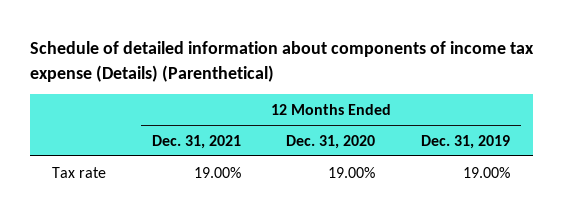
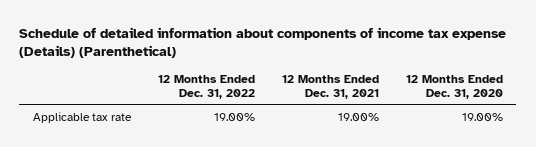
- | 12 Months Ended Dec. 31, 2021 | 12 Months Ended Dec. 31, 2020 | 12 Months Ended Dec. 31, 2019
+ | 12 Months Ended Dec. 31, 2022 | 12 Months Ended Dec. 31, 2021 | 12 Months Ended Dec. 31, 2020
- Tax rate | 19.00% | 19.00% | 19.00%
+ Applicable tax rate | 19.00% | 19.00% | 19.00%

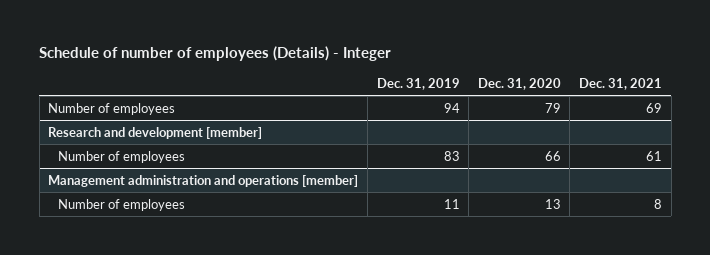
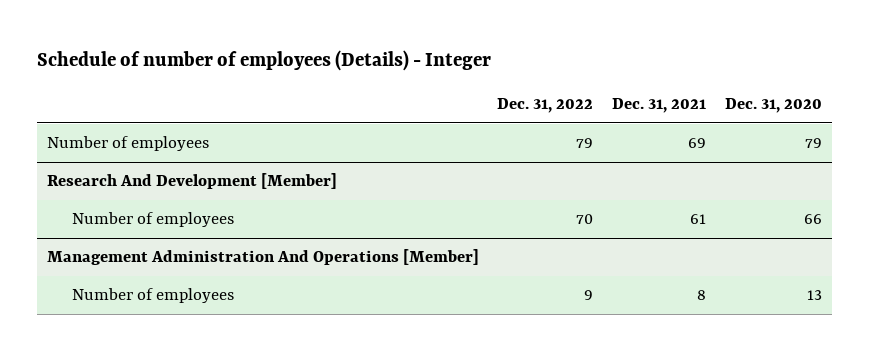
- | Dec. 31, 2019 | Dec. 31, 2020 | Dec. 31, 2021
+ | Dec. 31, 2022 | Dec. 31, 2021 | Dec. 31, 2020
- Research and development [member]
+ Research And Development [Member]
- Management administration and operations [member]
+ Management Administration And Operations [Member]

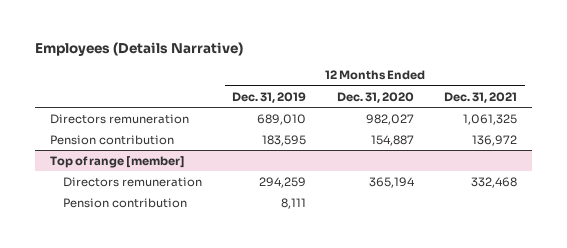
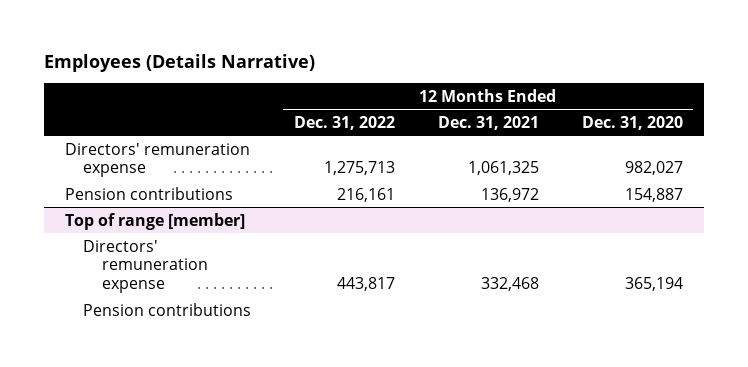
- | 12 Months Ended Dec. 31, 2019 | 12 Months Ended Dec. 31, 2020 | 12 Months Ended Dec. 31, 2021
+ | 12 Months Ended Dec. 31, 2022 | 12 Months Ended Dec. 31, 2021 | 12 Months Ended Dec. 31, 2020
- Directors remuneration | 689,010 | 982,027 | 1,061,325
- Pension contribution | 183,595 | 154,887 | 136,972
+ Directors' remuneration expense | 1,275,713 | 1,061,325 | 982,027
+ Pension contributions | 216,161 | 136,972 | 154,887
@ Top of range [member]
- Directors remuneration | 294,259 | 365,194 | 332,468
- Pension contribution | 8,111 | |
+ Directors' remuneration expense | 443,817 | 332,468 | 365,194
+ Pension contributions

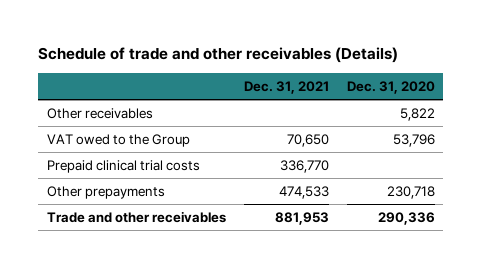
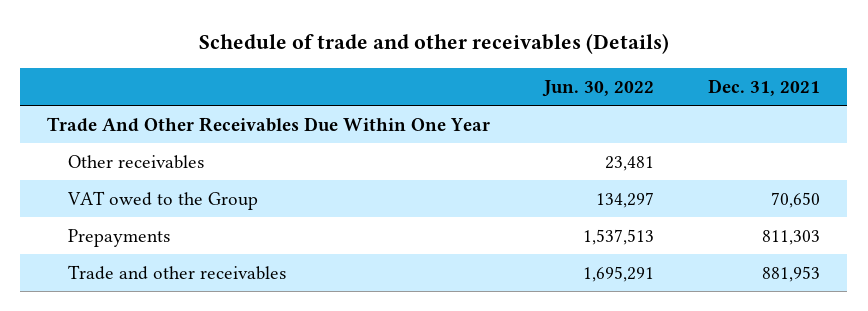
- | Dec. 31, 2021 | Dec. 31, 2020
+ | Jun. 30, 2022 | Dec. 31, 2021
+ Trade And Other Receivables Due Within One Year
- Prepaid clinical trial costs | 336,770 |
- Other prepayments | 474,533 | 230,718
+ Prepayments | 1,537,513 | 811,303

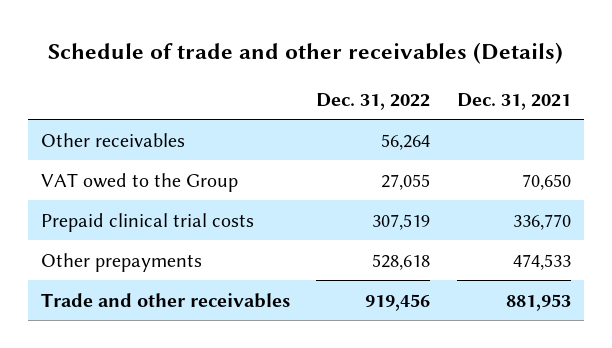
- | Jun. 30, 2022 | Dec. 31, 2021
+ | Dec. 31, 2022 | Dec. 31, 2021
- Trade And Other Receivables Due Within One Year
- Prepayments | 1,537,513 | 811,303
+ Prepaid clinical trial costs | 307,519 | 336,770
+ Other prepayments | 528,618 | 474,533

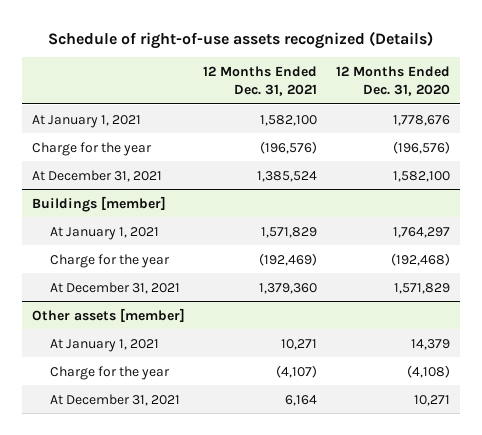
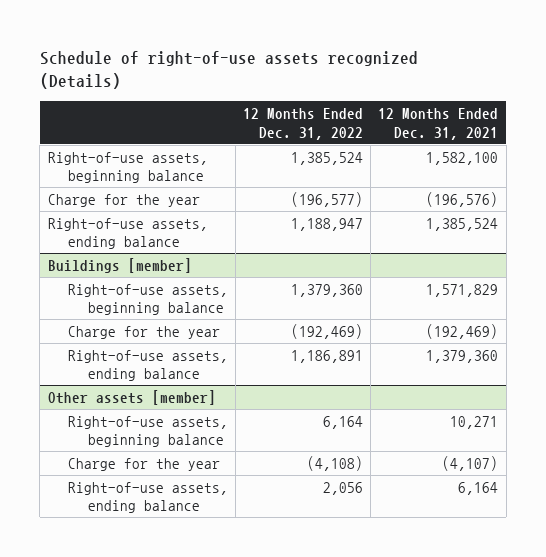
- | 12 Months Ended Dec. 31, 2021 | 12 Months Ended Dec. 31, 2020
+ | 12 Months Ended Dec. 31, 2022 | 12 Months Ended Dec. 31, 2021
- At January 1, 2021 | 1,582,100 | 1,778,676
+ Right-of-use assets, beginning balance | 1,385,524 | 1,582,100
- At December 31, 2021 | 1,385,524 | 1,582,100
+ Right-of-use assets, ending balance | 1,188,947 | 1,385,524
@ Buildings [member]
- At January 1, 2021 | 1,571,829 | 1,764,297
+ Right-of-use assets, beginning balance | 1,379,360 | 1,571,829
- At December 31, 2021 | 1,379,360 | 1,571,829
+ Right-of-use assets, ending balance | 1,186,891 | 1,379,360
@ Other assets [member]
- At January 1, 2021 | 10,271 | 14,379
+ Right-of-use assets, beginning balance | 6,164 | 10,271
- At December 31, 2021 | 6,164 | 10,271
+ Right-of-use assets, ending balance | 2,056 | 6,164

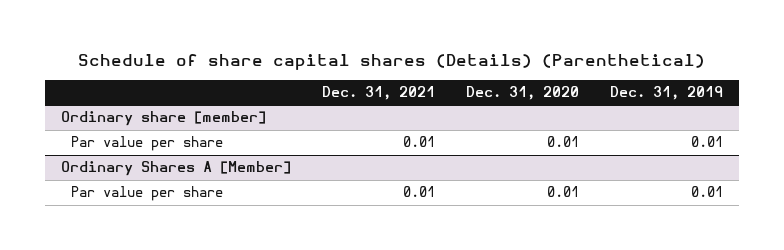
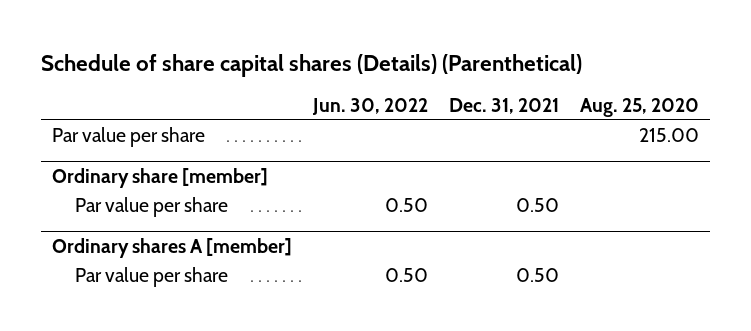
- | Dec. 31, 2021 | Dec. 31, 2020 | Dec. 31, 2019
+ | Jun. 30, 2022 | Dec. 31, 2021 | Aug. 25, 2020
+ Par value per share | | | 215.00
@ Ordinary share [member]
- Par value per share | 0.01 | 0.01 | 0.01
- Ordinary Shares A [Member]
- Par value per share | 0.01 | 0.01 | 0.01
@ Ordinary share [member]
+ Par value per share | 0.50 | 0.50 |
+ Ordinary shares A [member]
+ Par value per share | 0.50 | 0.50 |

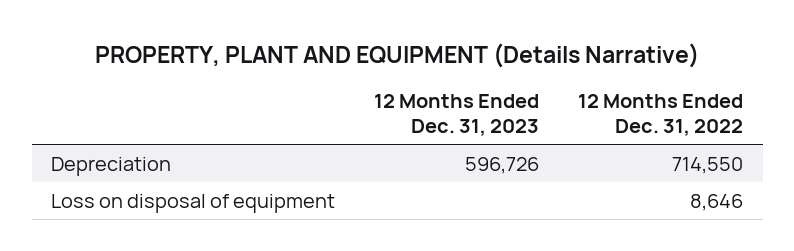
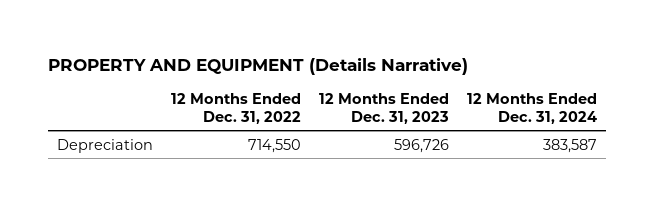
- PROPERTY, PLANT AND EQUIPMENT (Details Narrative)
+ PROPERTY AND EQUIPMENT (Details Narrative)
- | 12 Months Ended Dec. 31, 2023 | 12 Months Ended Dec. 31, 2022
+ | 12 Months Ended Dec. 31, 2022 | 12 Months Ended Dec. 31, 2023 | 12 Months Ended Dec. 31, 2024
- Loss on disposal of equipment | | 8,646

